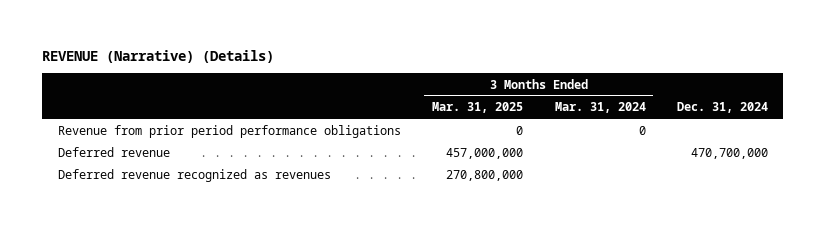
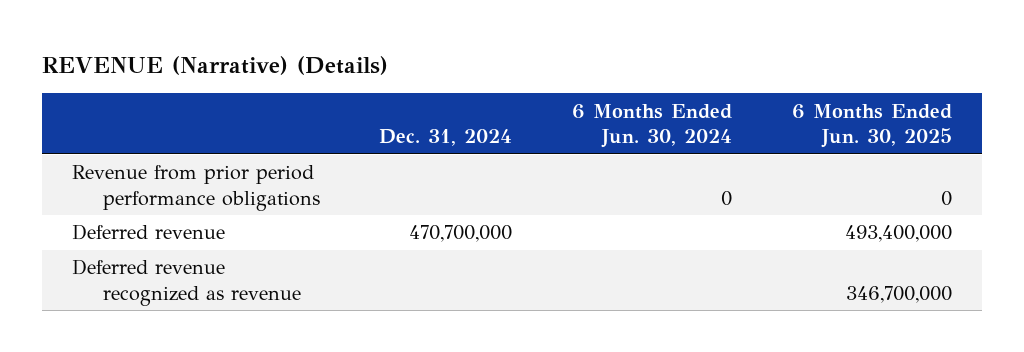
- | 3 Months Ended Mar. 31, 2025 | 3 Months Ended Mar. 31, 2024 | Dec. 31, 2024
+ | Dec. 31, 2024 | 6 Months Ended Jun. 30, 2024 | 6 Months Ended Jun. 30, 2025
- Deferred revenue recognized as revenues | 270,800,000 | |
+ Deferred revenue recognized as revenue | | | 346,700,000

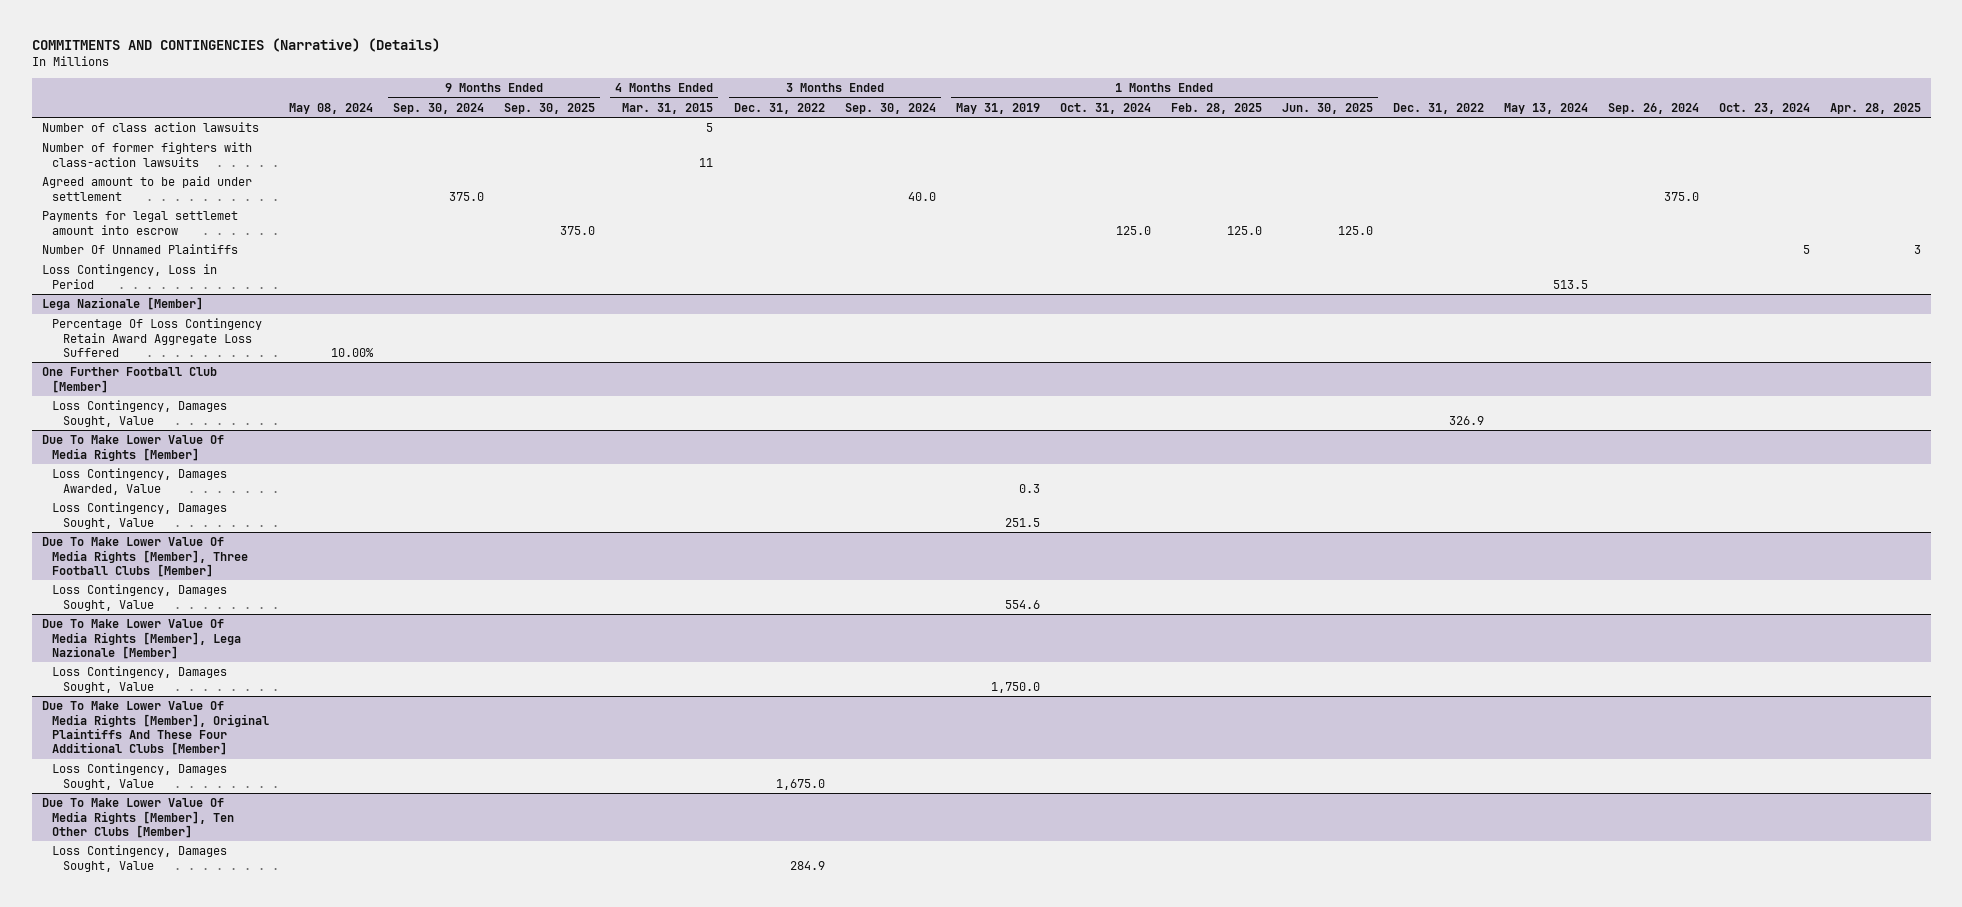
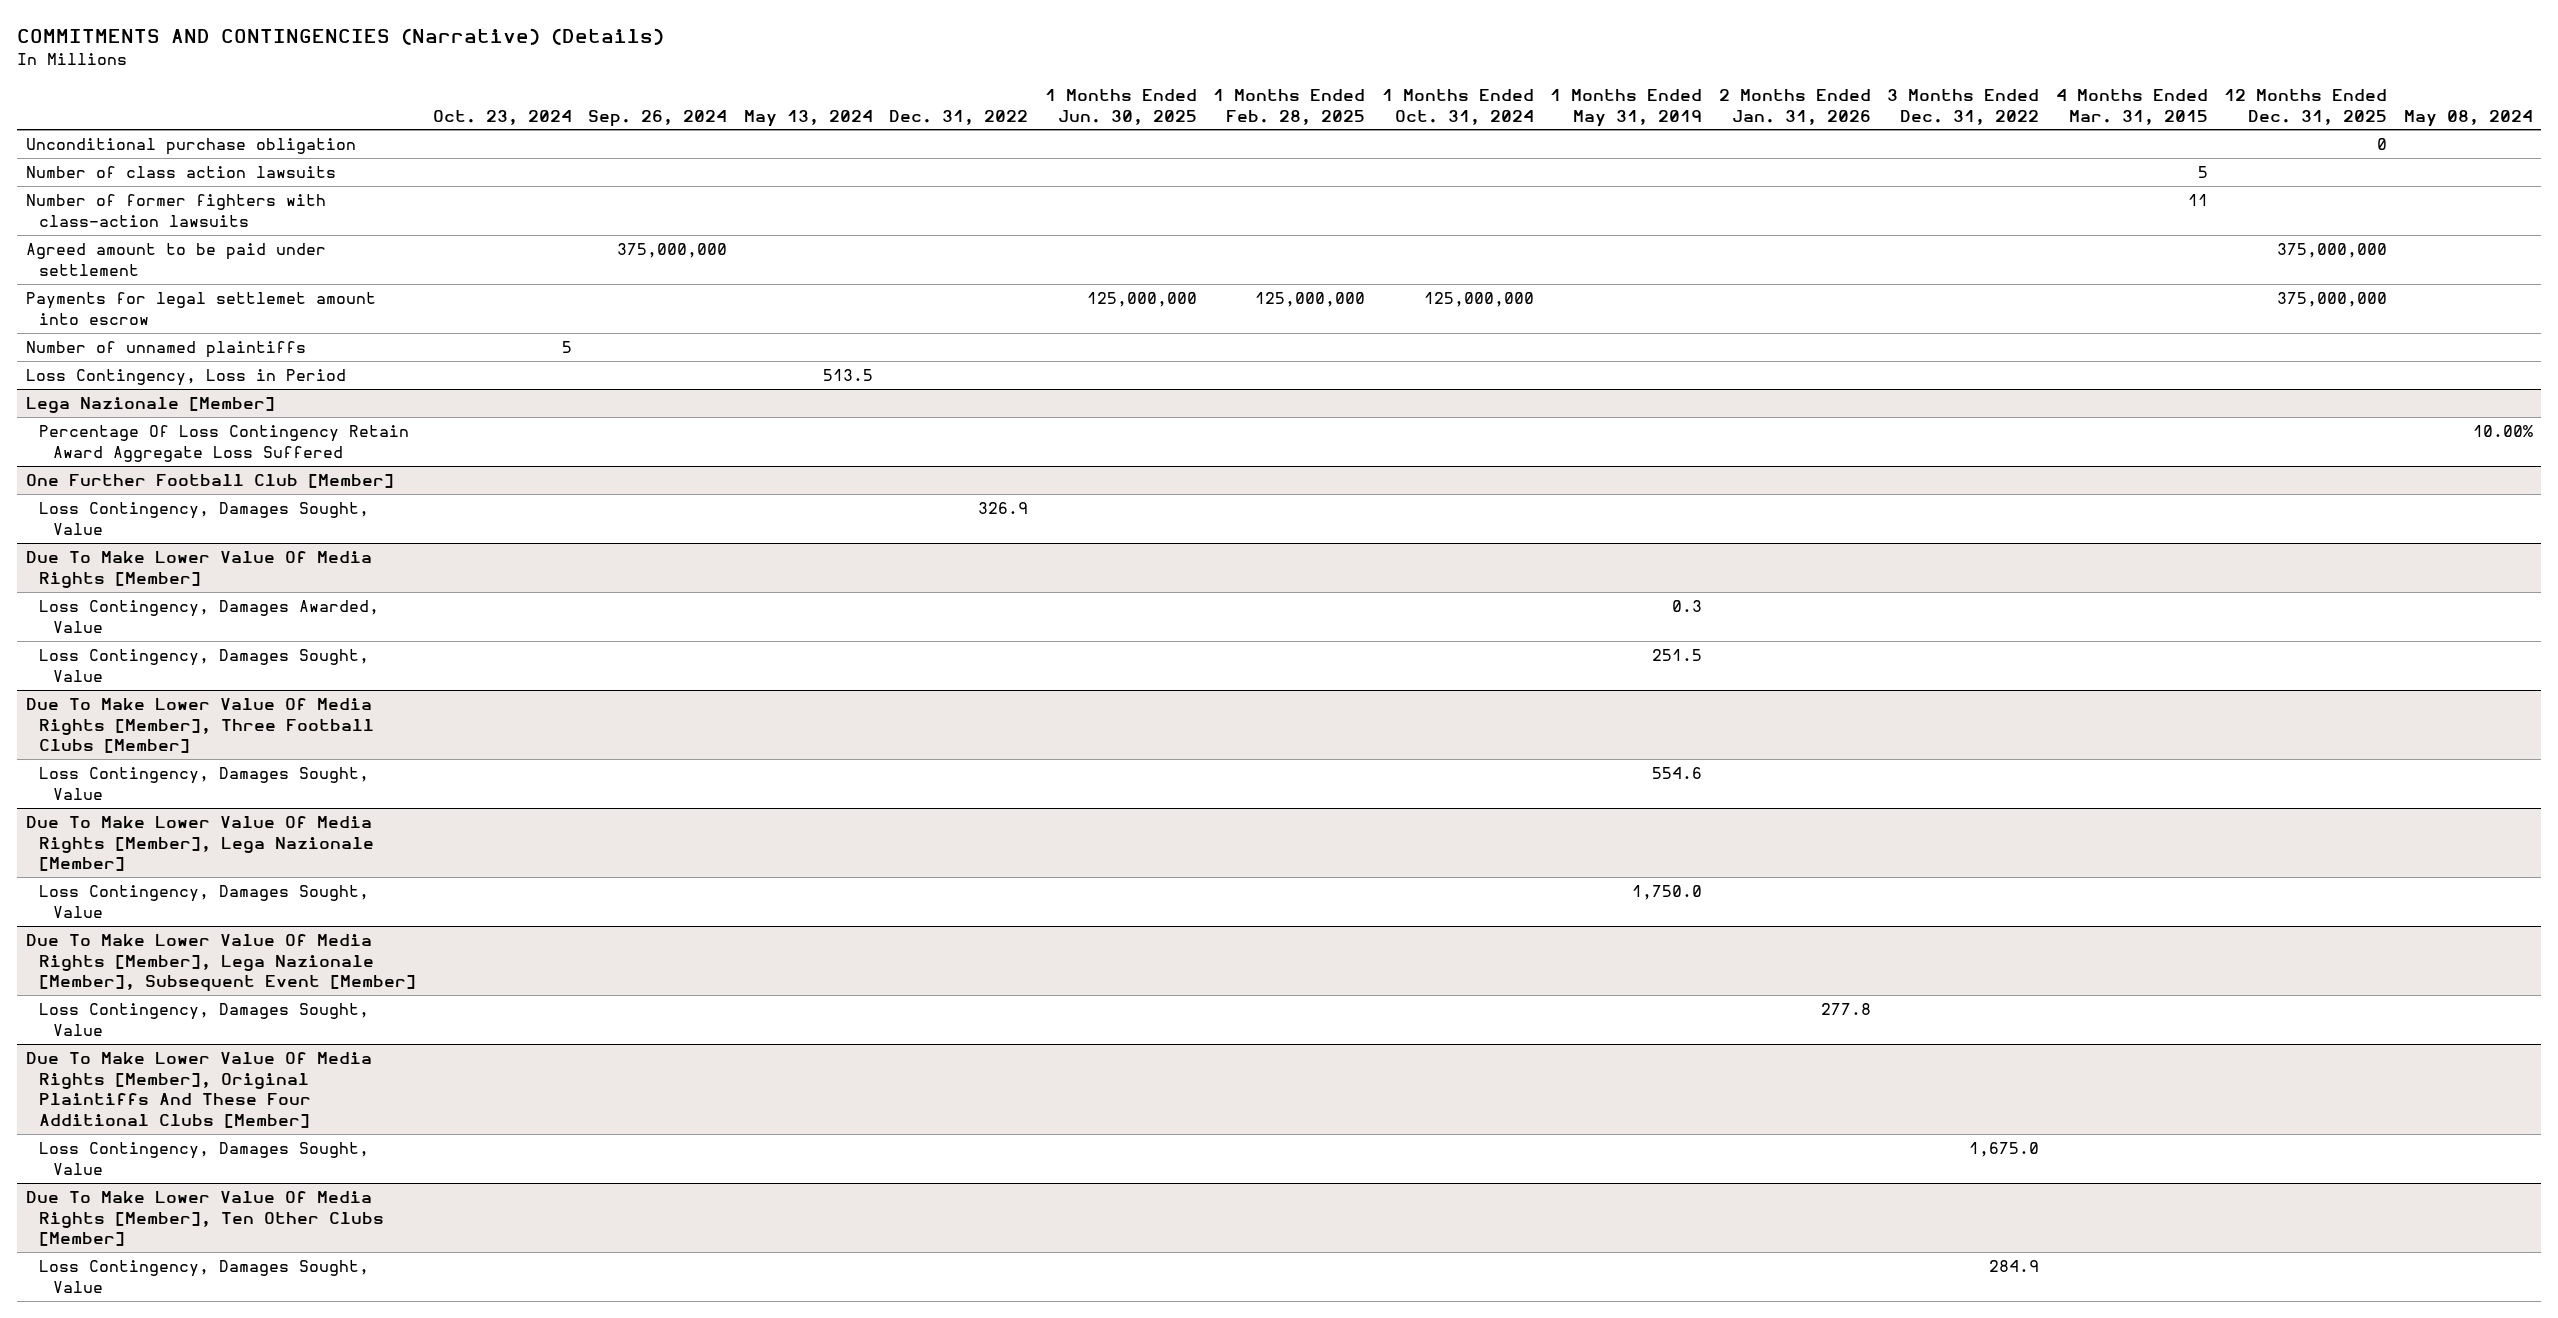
- | May 08, 2024 | 9 Months Ended Sep. 30, 2024 | 9 Months Ended Sep. 30, 2025 | 4 Months Ended Mar. 31, 2015 | 3 Months Ended Dec. 31, 2022 | 3 Months Ended Sep. 30, 2024 | 1 Months Ended May 31, 2019 | 1 Months Ended Oct. 31, 2024 | 1 Months Ended Feb. 28, 2025 | 1 Months Ended Jun. 30, 2025 | Dec. 31, 2022 | May 13, 2024 | Sep. 26, 2024 | Oct. 23, 2024 | Apr. 28, 2025
+ | Oct. 23, 2024 | Sep. 26, 2024 | May 13, 2024 | Dec. 31, 2022 | 1 Months Ended Jun. 30, 2025 | 1 Months Ended Feb. 28, 2025 | 1 Months Ended Oct. 31, 2024 | 1 Months Ended May 31, 2019 | 2 Months Ended Jan. 31, 2026 | 3 Months Ended Dec. 31, 2022 | 4 Months Ended Mar. 31, 2015 | 12 Months Ended Dec. 31, 2025 | May 08, 2024
+ Unconditional purchase obligation | | | | | | | | | | | | 0 |
- Agreed amount to be paid under settlement | | 375.0 | | | | 40.0 | | | | | | | 375.0 | |
- Payments for legal settlemet amount into escrow | | | 375.0 | | | | | 125.0 | 125.0 | 125.0 | | | | |
- Number Of Unnamed Plaintiffs | | | | | | | | | | | | | | 5 | 3
+ Agreed amount to be paid under settlement | | 375,000,000 | | | | | | | | | | 375,000,000 |
+ Payments for legal settlemet amount into escrow | | | | | 125,000,000 | 125,000,000 | 125,000,000 | | | | | 375,000,000 |
+ Number of unnamed plaintiffs | 5 | | | | | | | | | | | |
+ Due To Make Lower Value Of Media Rights [Member], Lega Nazionale [Member], Subsequent Event [Member]
+ Loss Contingency, Damages Sought, Value | | | | | | | | | 277.8 | | | |

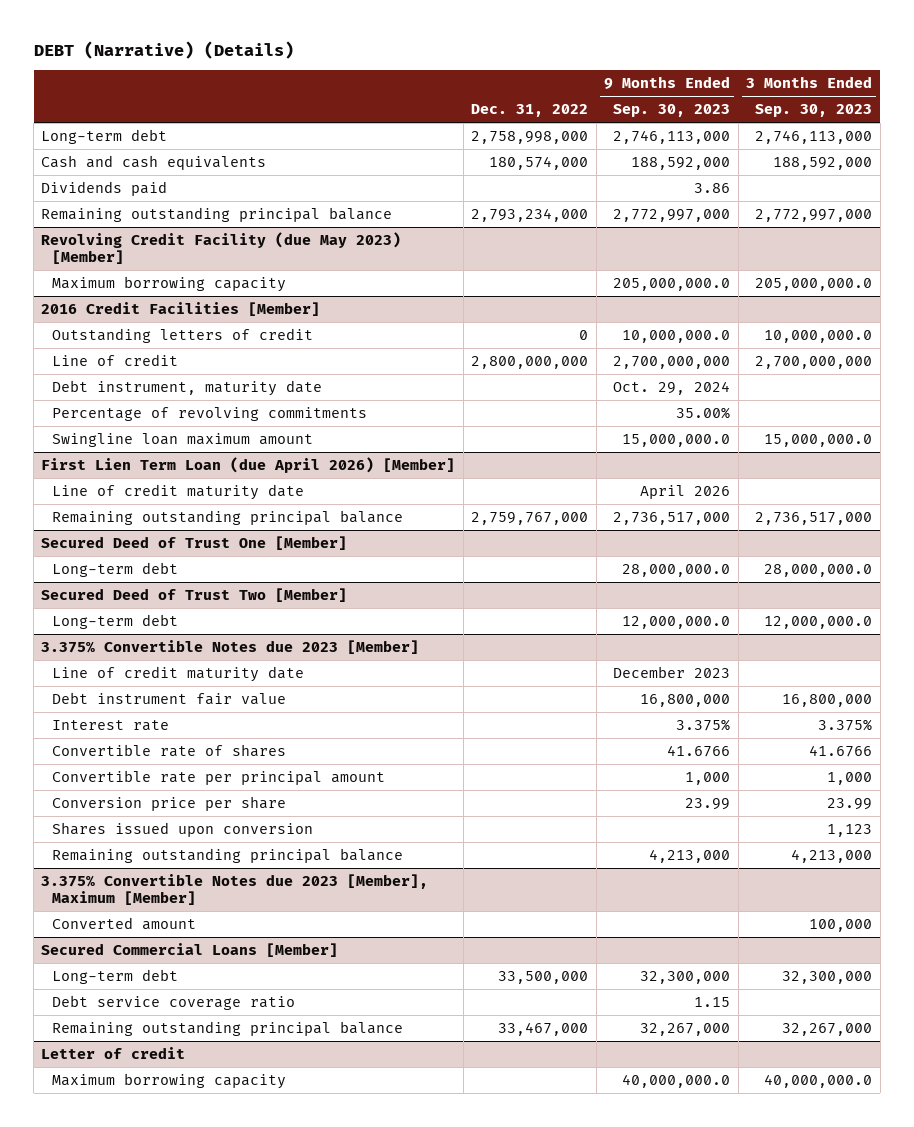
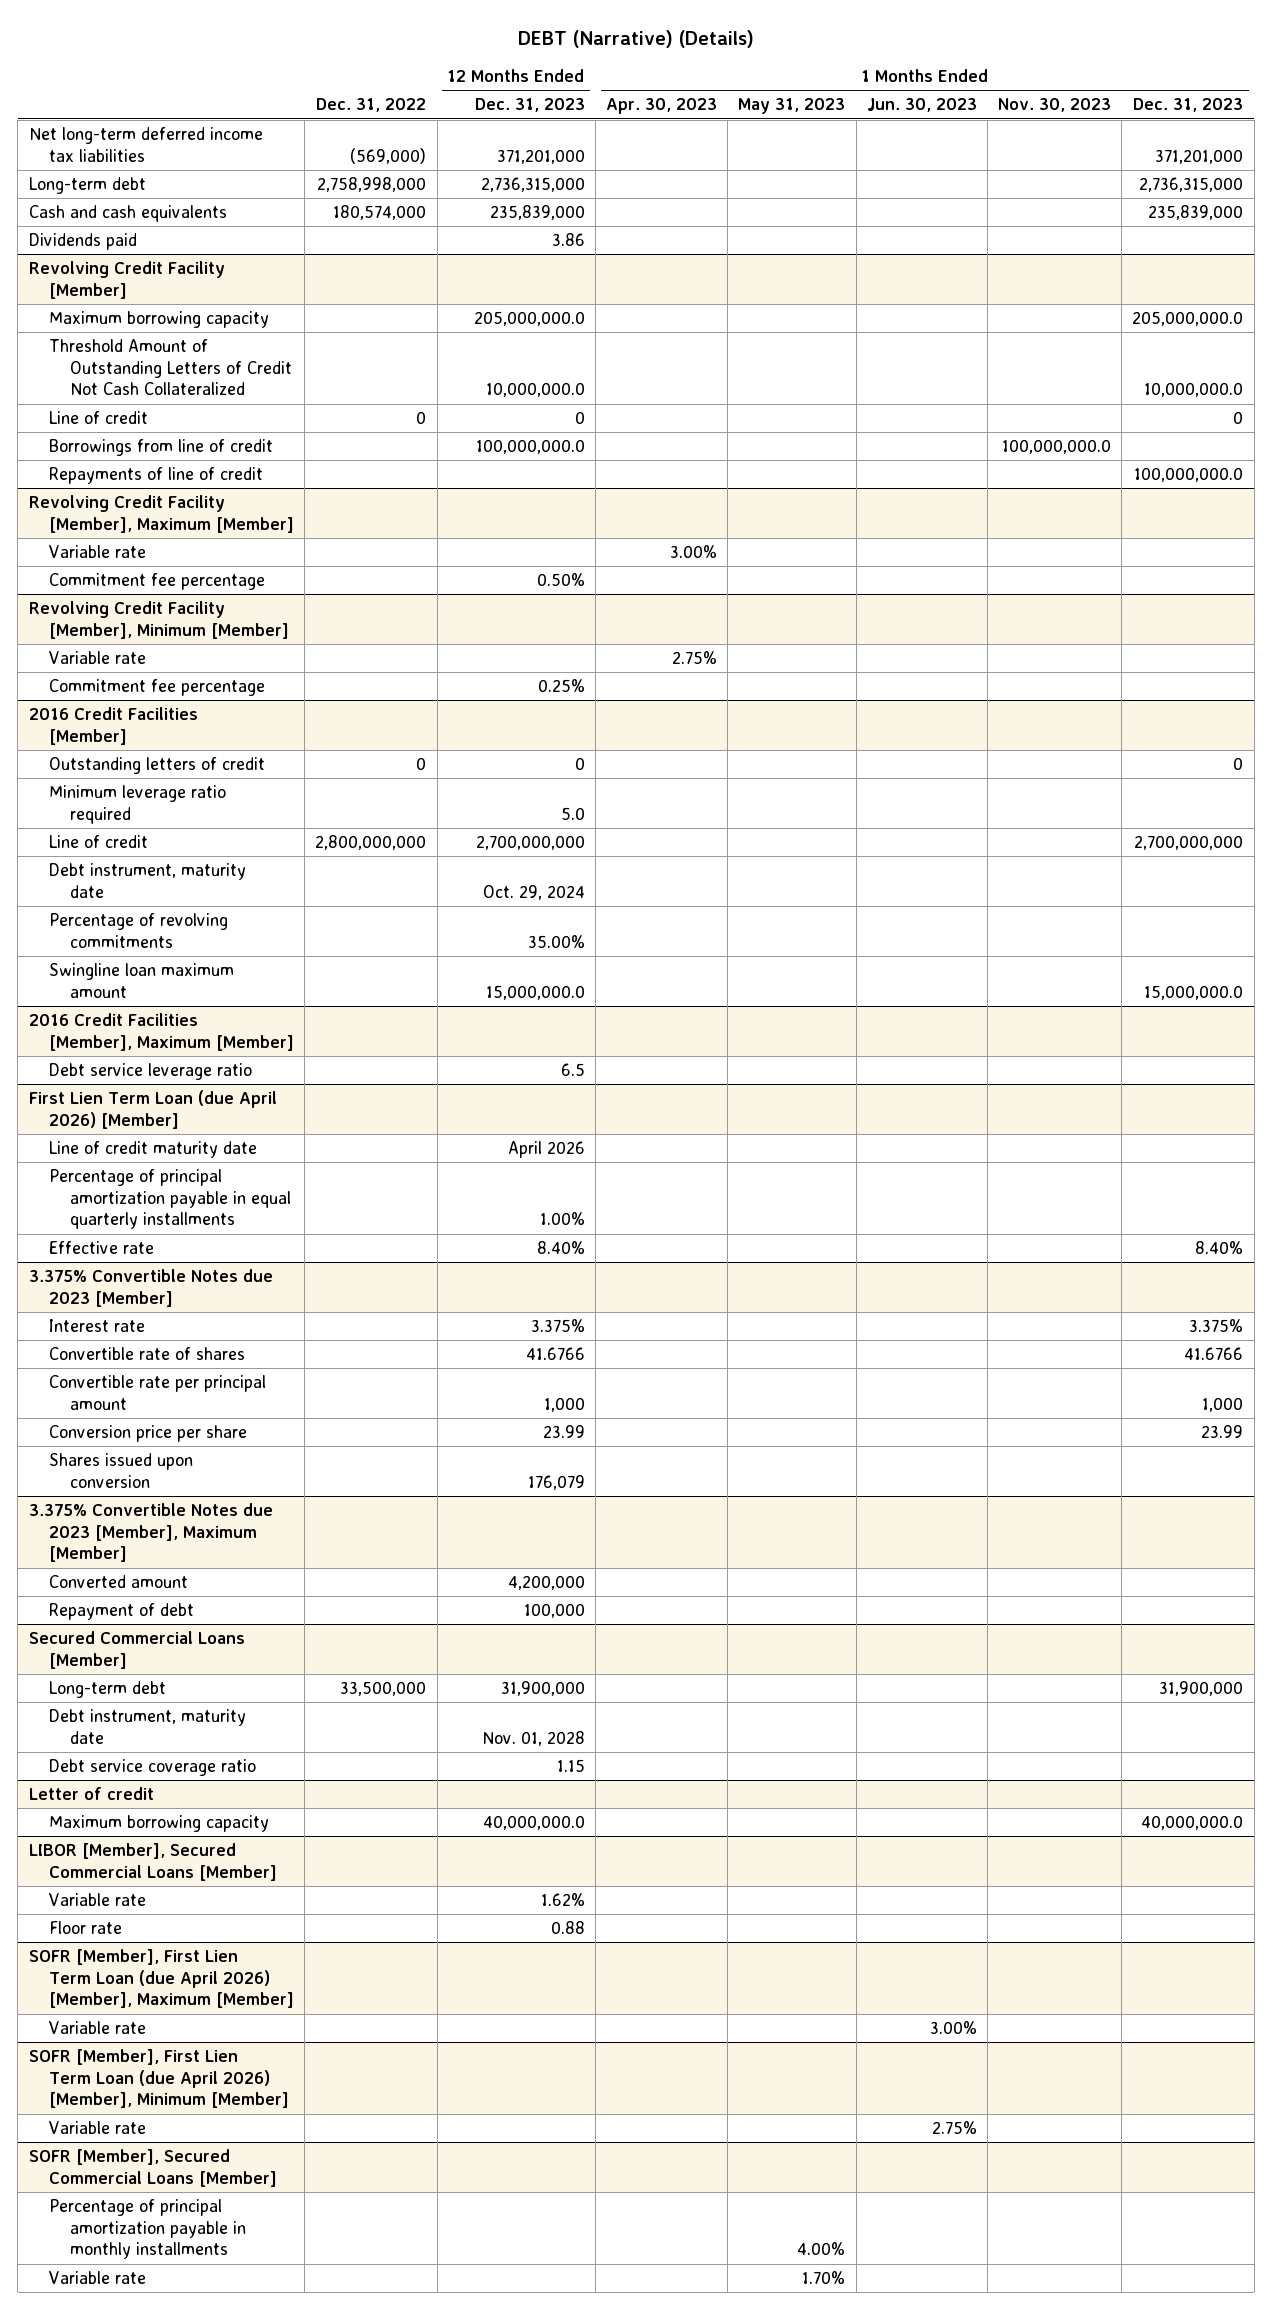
- | Dec. 31, 2022 | 9 Months Ended Sep. 30, 2023 | 3 Months Ended Sep. 30, 2023
+ | Dec. 31, 2022 | 12 Months Ended Dec. 31, 2023 | 1 Months Ended Apr. 30, 2023 | 1 Months Ended May 31, 2023 | 1 Months Ended Jun. 30, 2023 | 1 Months Ended Nov. 30, 2023 | 1 Months Ended Dec. 31, 2023
+ Net long-term deferred income tax liabilities | (569,000) | 371,201,000 | | | | | 371,201,000
- Remaining outstanding principal balance | 2,793,234,000 | 2,772,997,000 | 2,772,997,000
- Revolving Credit Facility (due May 2023) [Member]
+ Revolving Credit Facility [Member]
+ Threshold Amount of Outstanding Letters of Credit Not Cash Collateralized | | 10,000,000.0 | | | | | 10,000,000.0
+ Line of credit | 0 | 0 | | | | | 0
+ Borrowings from line of credit | | 100,000,000.0 | | | | 100,000,000.0 |
+ Repayments of line of credit | | | | | | | 100,000,000.0
+ Revolving Credit Facility [Member], Maximum [Member]
+ Variable rate | | | 3.00% | | | |
+ Commitment fee percentage | | 0.50% | | | | |
+ Revolving Credit Facility [Member], Minimum [Member]
+ Variable rate | | | 2.75% | | | |
+ Commitment fee percentage | | 0.25% | | | | |
@ 2016 Credit Facilities [Member]
+ Minimum leverage ratio required | | 5.0 | | | | |
+ 2016 Credit Facilities [Member], Maximum [Member]
+ Debt service leverage ratio | | 6.5 | | | | |
@ First Lien Term Loan (due April 2026) [Member]
- Remaining outstanding principal balance | 2,759,767,000 | 2,736,517,000 | 2,736,517,000
- Secured Deed of Trust One [Member]
- Long-term debt | | 28,000,000.0 | 28,000,000.0
- Secured Deed of Trust Two [Member]
- Long-term debt | | 12,000,000.0 | 12,000,000.0
@ First Lien Term Loan (due April 2026) [Member]
+ Percentage of principal amortization payable in equal quarterly installments | | 1.00% | | | | |
+ Effective rate | | 8.40% | | | | | 8.40%
@ 3.375% Convertible Notes due 2023 [Member]
- Line of credit maturity date | | December 2023 |
- Debt instrument fair value | | 16,800,000 | 16,800,000
- Remaining outstanding principal balance | | 4,213,000 | 4,213,000
@ 3.375% Convertible Notes due 2023 [Member], Maximum [Member]
+ Repayment of debt | | 100,000 | | | | |
@ Secured Commercial Loans [Member]
+ Debt instrument, maturity date | | Nov. 01, 2028 | | | | |
- Remaining outstanding principal balance | 33,467,000 | 32,267,000 | 32,267,000
+ LIBOR [Member], Secured Commercial Loans [Member]
+ Variable rate | | 1.62% | | | | |
+ Floor rate | | 0.88 | | | | |
+ SOFR [Member], First Lien Term Loan (due April 2026) [Member], Maximum [Member]
+ Variable rate | | | | | 3.00% | |
+ SOFR [Member], First Lien Term Loan (due April 2026) [Member], Minimum [Member]
+ Variable rate | | | | | 2.75% | |
+ SOFR [Member], Secured Commercial Loans [Member]
+ Percentage of principal amortization payable in monthly installments | | | | 4.00% | | |
+ Variable rate | | | | 1.70% | | |

